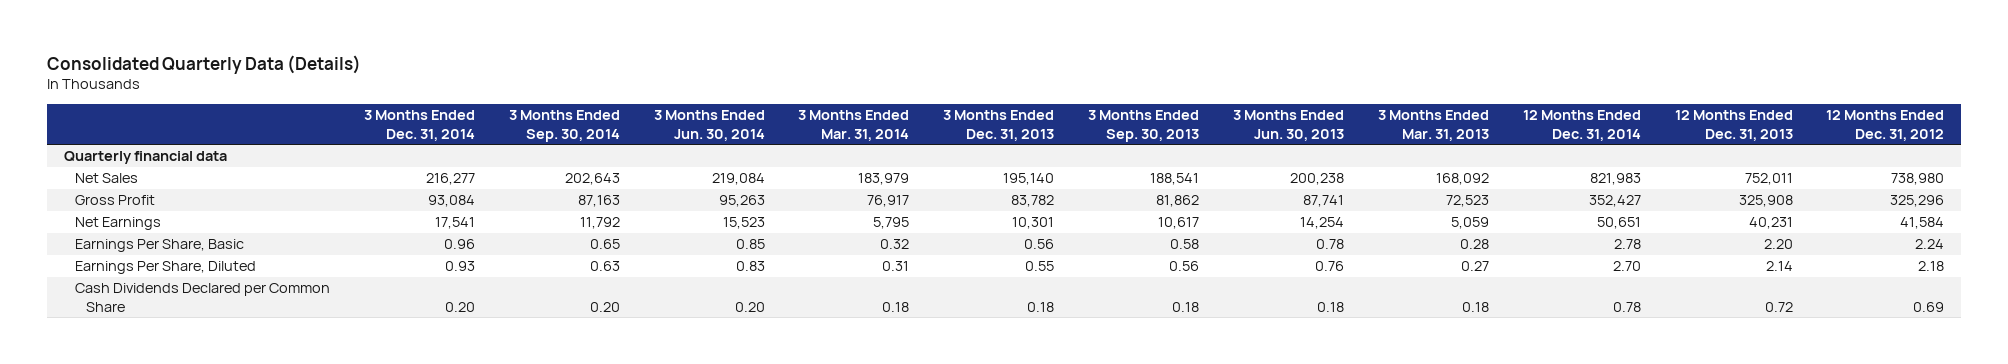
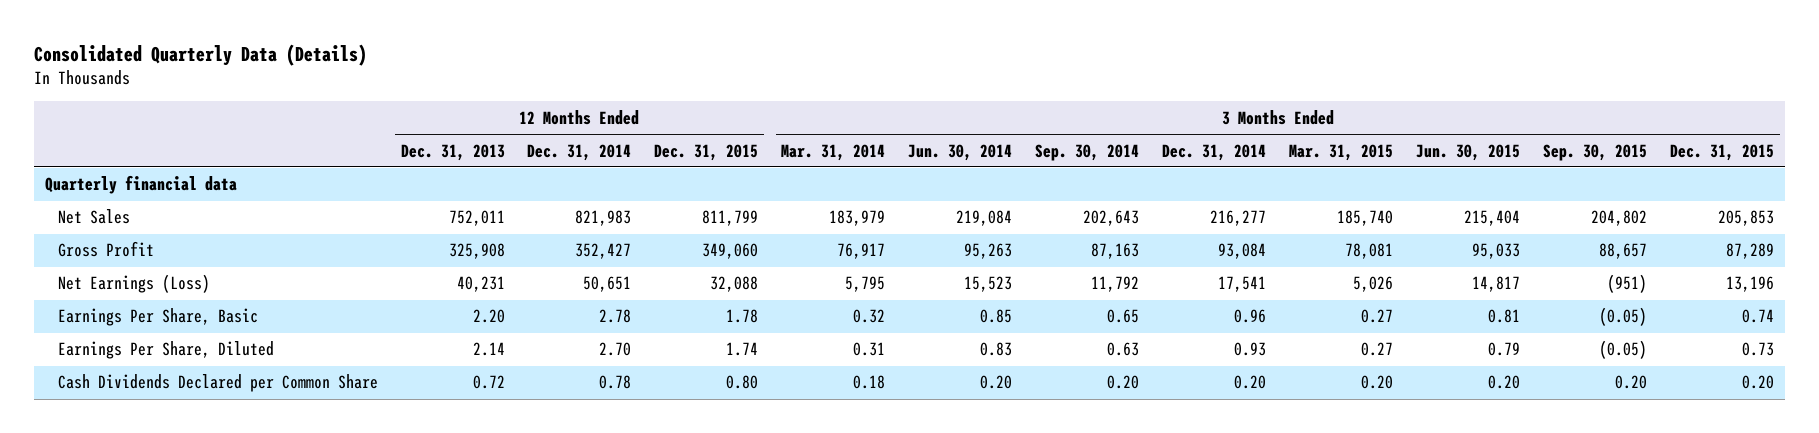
- | 3 Months Ended Dec. 31, 2014 | 3 Months Ended Sep. 30, 2014 | 3 Months Ended Jun. 30, 2014 | 3 Months Ended Mar. 31, 2014 | 3 Months Ended Dec. 31, 2013 | 3 Months Ended Sep. 30, 2013 | 3 Months Ended Jun. 30, 2013 | 3 Months Ended Mar. 31, 2013 | 12 Months Ended Dec. 31, 2014 | 12 Months Ended Dec. 31, 2013 | 12 Months Ended Dec. 31, 2012
+ | 12 Months Ended Dec. 31, 2013 | 12 Months Ended Dec. 31, 2014 | 12 Months Ended Dec. 31, 2015 | 3 Months Ended Mar. 31, 2014 | 3 Months Ended Jun. 30, 2014 | 3 Months Ended Sep. 30, 2014 | 3 Months Ended Dec. 31, 2014 | 3 Months Ended Mar. 31, 2015 | 3 Months Ended Jun. 30, 2015 | 3 Months Ended Sep. 30, 2015 | 3 Months Ended Dec. 31, 2015
- Net Earnings | 17,541 | 11,792 | 15,523 | 5,795 | 10,301 | 10,617 | 14,254 | 5,059 | 50,651 | 40,231 | 41,584
+ Net Earnings (Loss) | 40,231 | 50,651 | 32,088 | 5,795 | 15,523 | 11,792 | 17,541 | 5,026 | 14,817 | (951) | 13,196

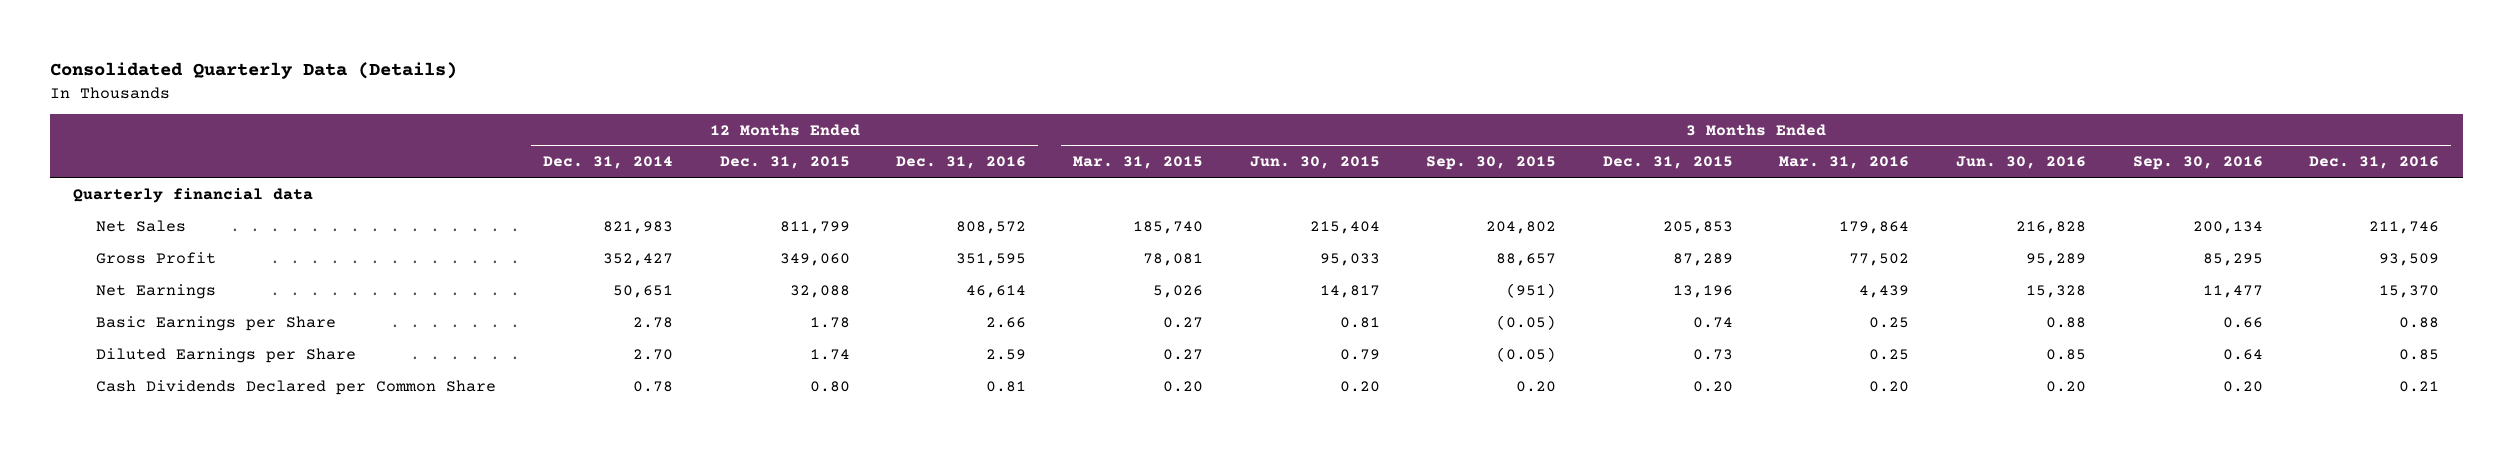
- | 12 Months Ended Dec. 31, 2013 | 12 Months Ended Dec. 31, 2014 | 12 Months Ended Dec. 31, 2015 | 3 Months Ended Mar. 31, 2014 | 3 Months Ended Jun. 30, 2014 | 3 Months Ended Sep. 30, 2014 | 3 Months Ended Dec. 31, 2014 | 3 Months Ended Mar. 31, 2015 | 3 Months Ended Jun. 30, 2015 | 3 Months Ended Sep. 30, 2015 | 3 Months Ended Dec. 31, 2015
+ | 12 Months Ended Dec. 31, 2014 | 12 Months Ended Dec. 31, 2015 | 12 Months Ended Dec. 31, 2016 | 3 Months Ended Mar. 31, 2015 | 3 Months Ended Jun. 30, 2015 | 3 Months Ended Sep. 30, 2015 | 3 Months Ended Dec. 31, 2015 | 3 Months Ended Mar. 31, 2016 | 3 Months Ended Jun. 30, 2016 | 3 Months Ended Sep. 30, 2016 | 3 Months Ended Dec. 31, 2016
- Net Earnings (Loss) | 40,231 | 50,651 | 32,088 | 5,795 | 15,523 | 11,792 | 17,541 | 5,026 | 14,817 | (951) | 13,196
- Earnings Per Share, Basic | 2.20 | 2.78 | 1.78 | 0.32 | 0.85 | 0.65 | 0.96 | 0.27 | 0.81 | (0.05) | 0.74
- Earnings Per Share, Diluted | 2.14 | 2.70 | 1.74 | 0.31 | 0.83 | 0.63 | 0.93 | 0.27 | 0.79 | (0.05) | 0.73
+ Net Earnings | 50,651 | 32,088 | 46,614 | 5,026 | 14,817 | (951) | 13,196 | 4,439 | 15,328 | 11,477 | 15,370
+ Basic Earnings per Share | 2.78 | 1.78 | 2.66 | 0.27 | 0.81 | (0.05) | 0.74 | 0.25 | 0.88 | 0.66 | 0.88
+ Diluted Earnings per Share | 2.70 | 1.74 | 2.59 | 0.27 | 0.79 | (0.05) | 0.73 | 0.25 | 0.85 | 0.64 | 0.85

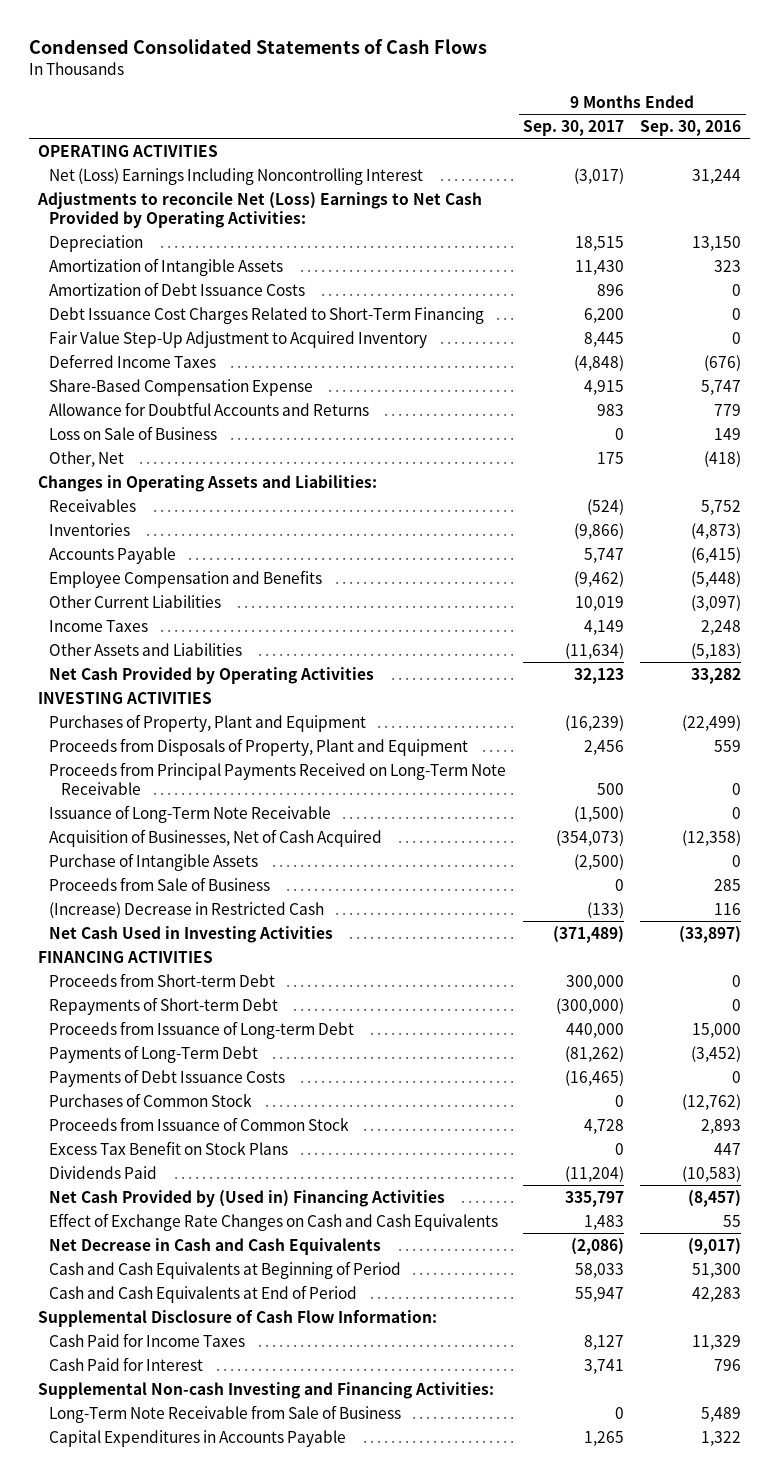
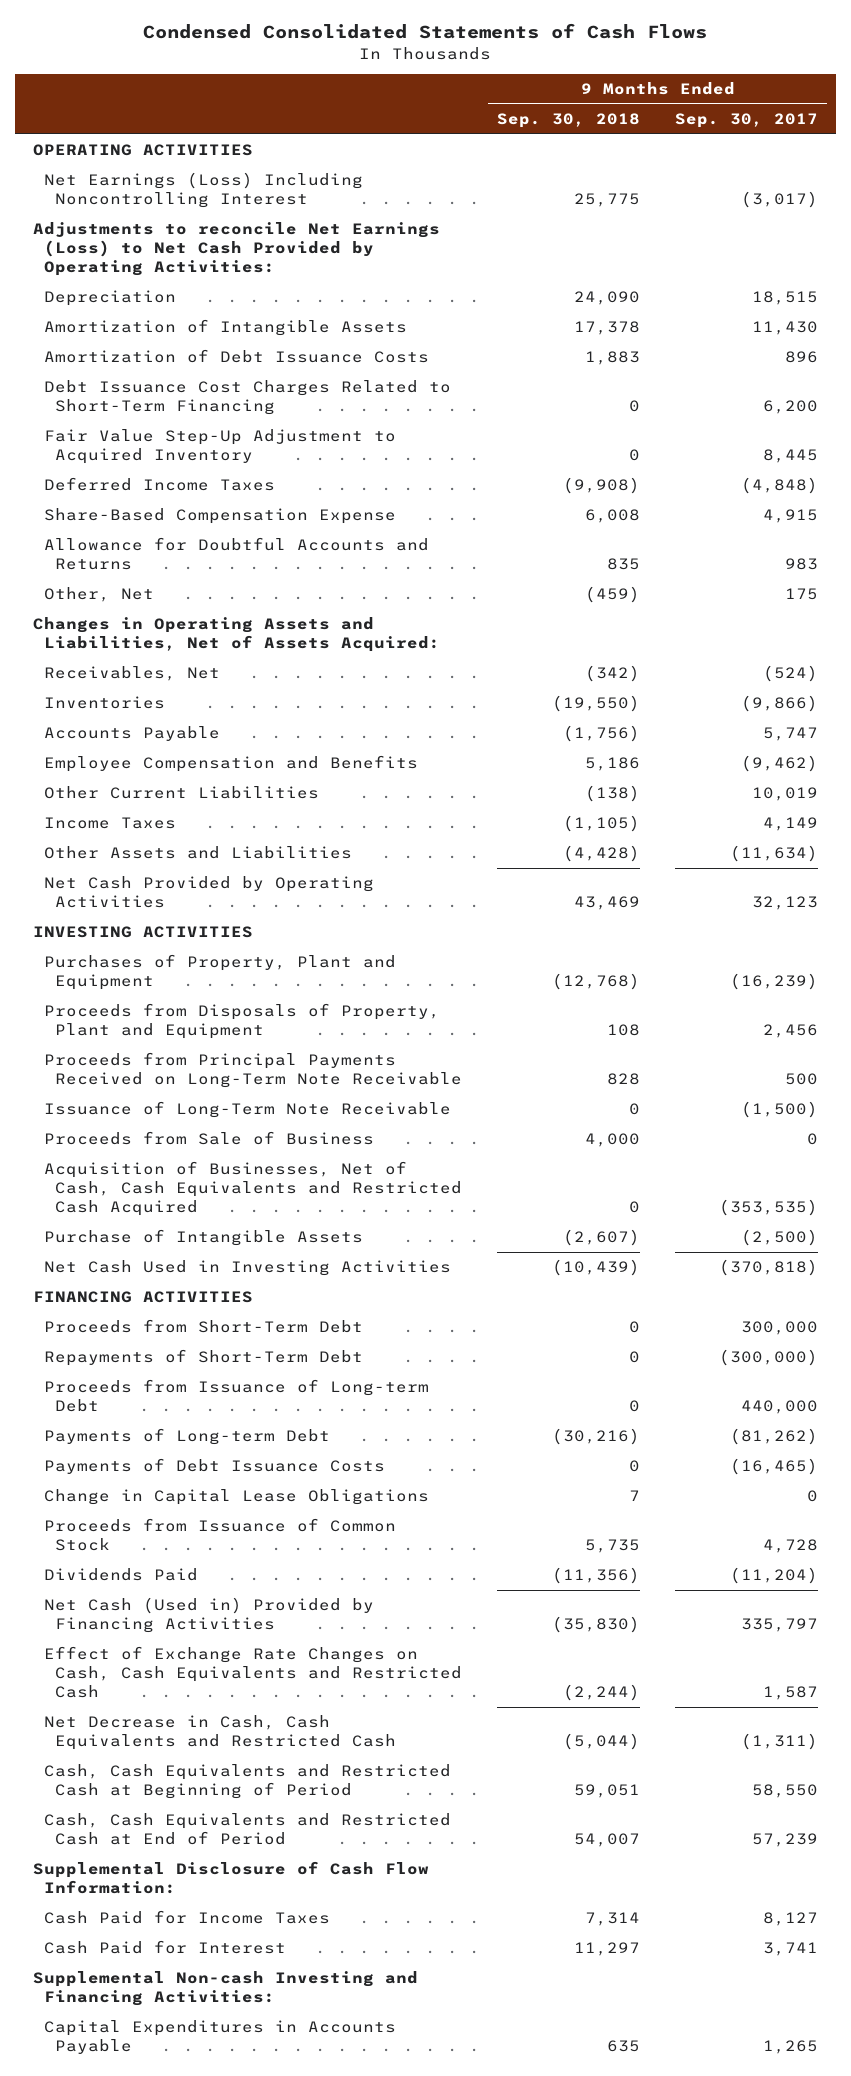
- | 9 Months Ended Sep. 30, 2017 | 9 Months Ended Sep. 30, 2016
+ | 9 Months Ended Sep. 30, 2018 | 9 Months Ended Sep. 30, 2017
- Net (Loss) Earnings Including Noncontrolling Interest | (3,017) | 31,244
- Adjustments to reconcile Net (Loss) Earnings to Net Cash Provided by Operating Activities:
+ Net Earnings (Loss) Including Noncontrolling Interest | 25,775 | (3,017)
+ Adjustments to reconcile Net Earnings (Loss) to Net Cash Provided by Operating Activities:
- Loss on Sale of Business | 0 | 149
- Changes in Operating Assets and Liabilities:
- Receivables | (524) | 5,752
+ Changes in Operating Assets and Liabilities, Net of Assets Acquired:
+ Receivables, Net | (342) | (524)
- Acquisition of Businesses, Net of Cash Acquired | (354,073) | (12,358)
- (Increase) Decrease in Restricted Cash | (133) | 116
- Net Cash Used in Investing Activities | (371,489) | (33,897)
+ Acquisition of Businesses, Net of Cash, Cash Equivalents and Restricted Cash Acquired | 0 | (353,535)
moved down: Purchase of Intangible Assets | (2,607) | (2,500)
+ Net Cash Used in Investing Activities | (10,439) | (370,818)
- Proceeds from Short-term Debt | 300,000 | 0
- Repayments of Short-term Debt | (300,000) | 0
+ Proceeds from Short-Term Debt | 0 | 300,000
+ Repayments of Short-Term Debt | 0 | (300,000)
- Payments of Long-Term Debt | (81,262) | (3,452)
+ Payments of Long-term Debt | (30,216) | (81,262)
- Purchases of Common Stock | 0 | (12,762)
+ Change in Capital Lease Obligations | 7 | 0
- Excess Tax Benefit on Stock Plans | 0 | 447
- Net Cash Provided by (Used in) Financing Activities | 335,797 | (8,457)
- Effect of Exchange Rate Changes on Cash and Cash Equivalents | 1,483 | 55
- Net Decrease in Cash and Cash Equivalents | (2,086) | (9,017)
- Cash and Cash Equivalents at Beginning of Period | 58,033 | 51,300
- Cash and Cash Equivalents at End of Period | 55,947 | 42,283
+ Net Cash (Used in) Provided by Financing Activities | (35,830) | 335,797
+ Effect of Exchange Rate Changes on Cash, Cash Equivalents and Restricted Cash | (2,244) | 1,587
+ Net Decrease in Cash, Cash Equivalents and Restricted Cash | (5,044) | (1,311)
+ Cash, Cash Equivalents and Restricted Cash at Beginning of Period | 59,051 | 58,550
+ Cash, Cash Equivalents and Restricted Cash at End of Period | 54,007 | 57,239
- Long-Term Note Receivable from Sale of Business | 0 | 5,489

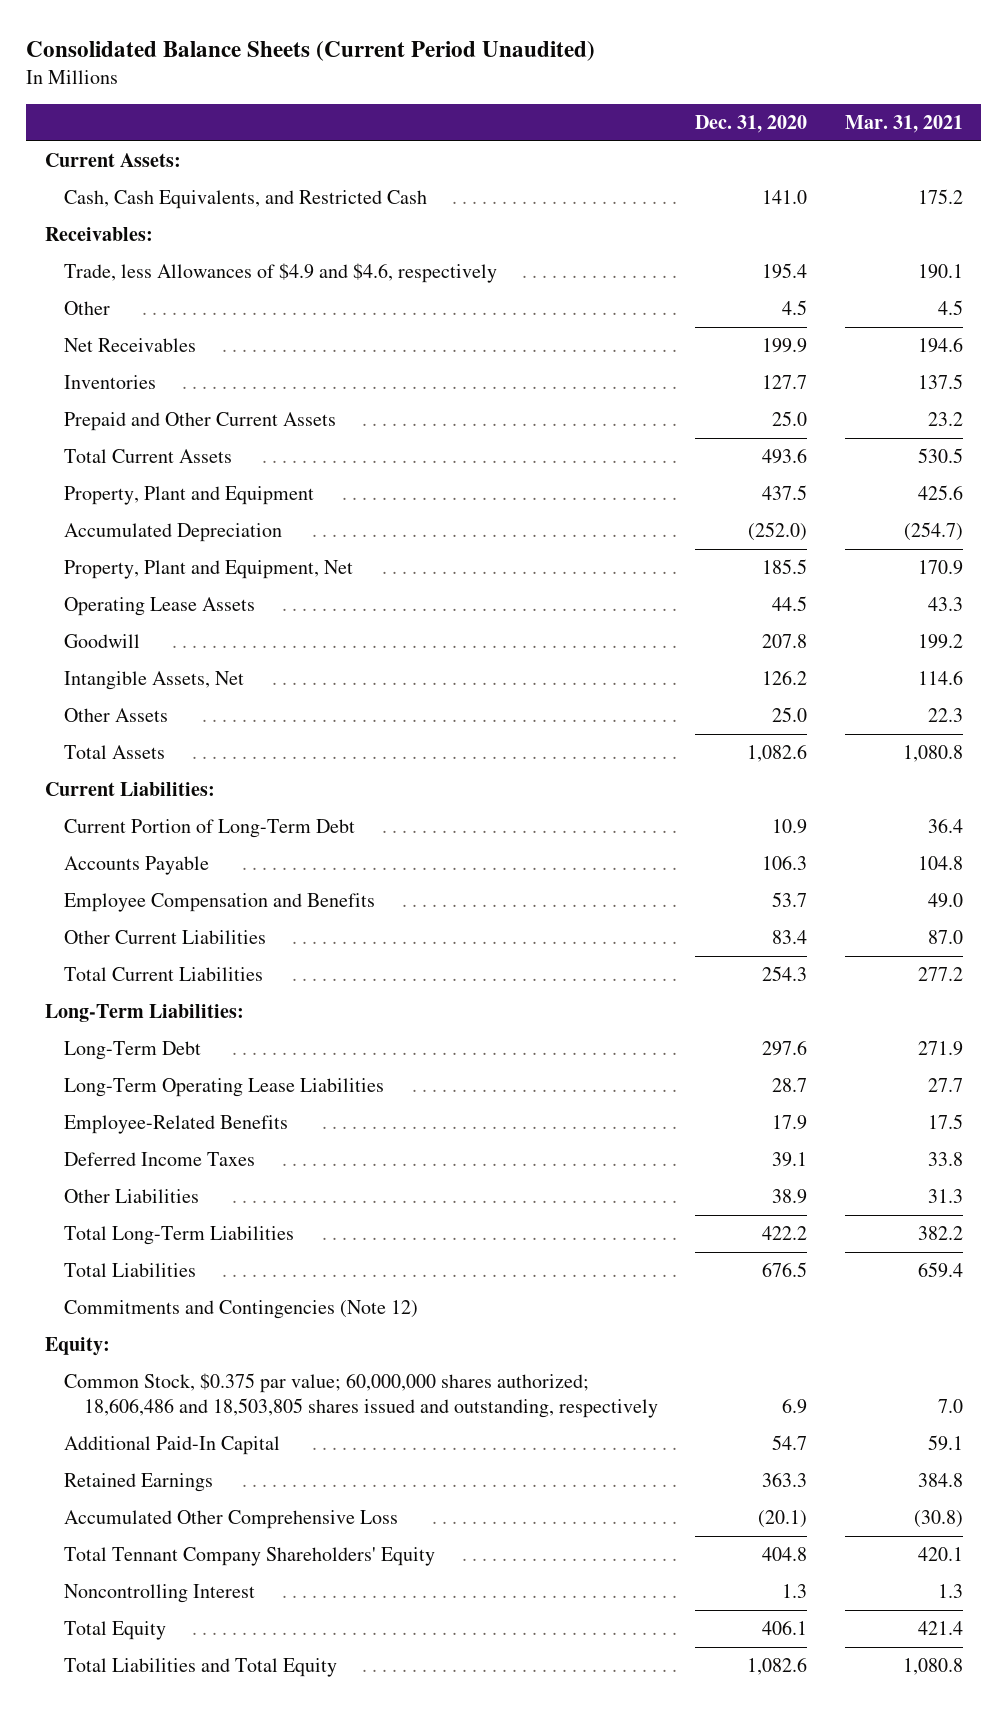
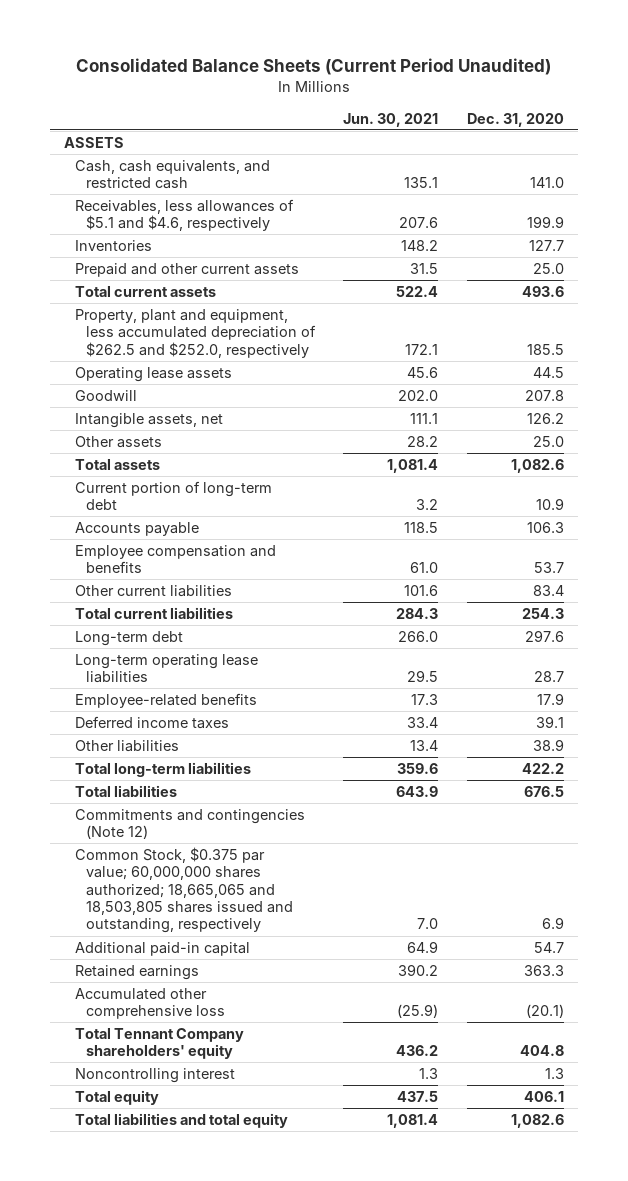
- | Dec. 31, 2020 | Mar. 31, 2021
+ | Jun. 30, 2021 | Dec. 31, 2020
- Current Assets:
- Cash, Cash Equivalents, and Restricted Cash | 141.0 | 175.2
- Receivables:
- Trade, less Allowances of $4.9 and $4.6, respectively | 195.4 | 190.1
- Other | 4.5 | 4.5
- Net Receivables | 199.9 | 194.6
+ ASSETS
+ Cash, cash equivalents, and restricted cash | 135.1 | 141.0
+ Receivables, less allowances of $5.1 and $4.6, respectively | 207.6 | 199.9
- Prepaid and Other Current Assets | 25.0 | 23.2
- Total Current Assets | 493.6 | 530.5
- Property, Plant and Equipment | 437.5 | 425.6
- Accumulated Depreciation | (252.0) | (254.7)
- Property, Plant and Equipment, Net | 185.5 | 170.9
- Operating Lease Assets | 44.5 | 43.3
+ Prepaid and other current assets | 31.5 | 25.0
+ Total current assets | 522.4 | 493.6
+ Property, plant and equipment, less accumulated depreciation of $262.5 and $252.0, respectively | 172.1 | 185.5
+ Operating lease assets | 45.6 | 44.5
- Intangible Assets, Net | 126.2 | 114.6
- Other Assets | 25.0 | 22.3
- Total Assets | 1,082.6 | 1,080.8
- Current Liabilities:
- Current Portion of Long-Term Debt | 10.9 | 36.4
- Accounts Payable | 106.3 | 104.8
- Employee Compensation and Benefits | 53.7 | 49.0
- Other Current Liabilities | 83.4 | 87.0
- Total Current Liabilities | 254.3 | 277.2
- Long-Term Liabilities:
- Long-Term Debt | 297.6 | 271.9
- Long-Term Operating Lease Liabilities | 28.7 | 27.7
- Employee-Related Benefits | 17.9 | 17.5
- Deferred Income Taxes | 39.1 | 33.8
- Other Liabilities | 38.9 | 31.3
- Total Long-Term Liabilities | 422.2 | 382.2
- Total Liabilities | 676.5 | 659.4
- Commitments and Contingencies (Note 12)
- Equity:
- Common Stock, $0.375 par value; 60,000,000 shares authorized; 18,606,486 and 18,503,805 shares issued and outstanding, respectively | 6.9 | 7.0
- Additional Paid-In Capital | 54.7 | 59.1
- Retained Earnings | 363.3 | 384.8
- Accumulated Other Comprehensive Loss | (20.1) | (30.8)
- Total Tennant Company Shareholders' Equity | 404.8 | 420.1
- Noncontrolling Interest | 1.3 | 1.3
- Total Equity | 406.1 | 421.4
- Total Liabilities and Total Equity | 1,082.6 | 1,080.8
+ Intangible assets, net | 111.1 | 126.2
+ Other assets | 28.2 | 25.0
+ Total assets | 1,081.4 | 1,082.6
+ Current portion of long-term debt | 3.2 | 10.9
+ Accounts payable | 118.5 | 106.3
+ Employee compensation and benefits | 61.0 | 53.7
+ Other current liabilities | 101.6 | 83.4
+ Total current liabilities | 284.3 | 254.3
+ Long-term debt | 266.0 | 297.6
+ Long-term operating lease liabilities | 29.5 | 28.7
+ Employee-related benefits | 17.3 | 17.9
+ Deferred income taxes | 33.4 | 39.1
+ Other liabilities | 13.4 | 38.9
+ Total long-term liabilities | 359.6 | 422.2
+ Total liabilities | 643.9 | 676.5
+ Commitments and contingencies (Note 12)
+ Common Stock, $0.375 par value; 60,000,000 shares authorized; 18,665,065 and 18,503,805 shares issued and outstanding, respectively | 7.0 | 6.9
+ Additional paid-in capital | 64.9 | 54.7
+ Retained earnings | 390.2 | 363.3
+ Accumulated other comprehensive loss | (25.9) | (20.1)
+ Total Tennant Company shareholders' equity | 436.2 | 404.8
+ Noncontrolling interest | 1.3 | 1.3
+ Total equity | 437.5 | 406.1
+ Total liabilities and total equity | 1,081.4 | 1,082.6

